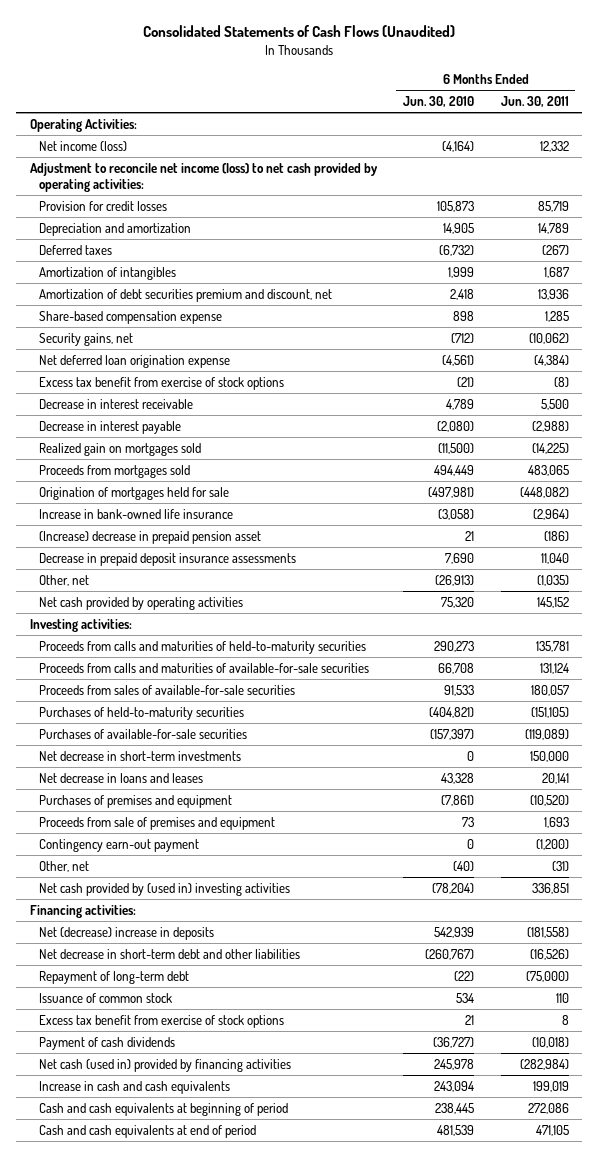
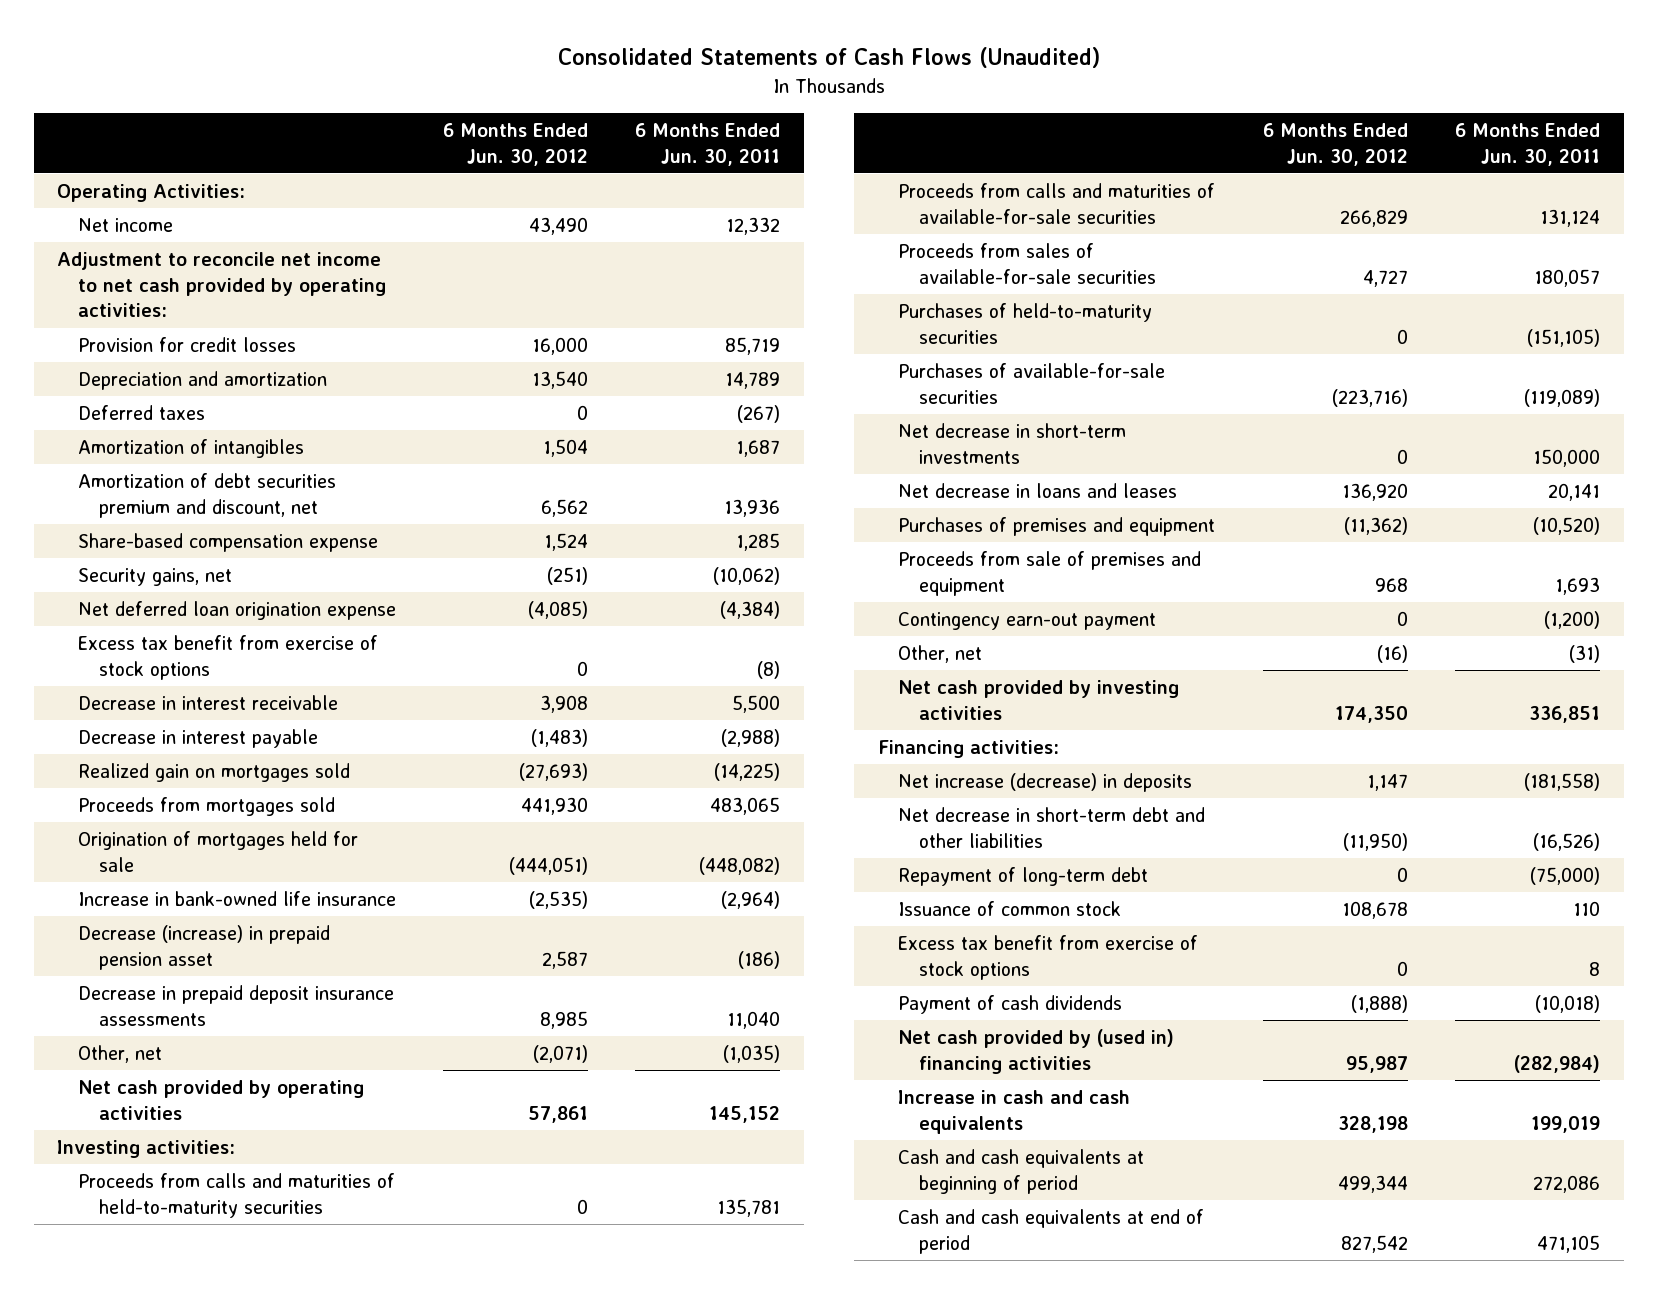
- | 6 Months Ended Jun. 30, 2010 | 6 Months Ended Jun. 30, 2011
+ | 6 Months Ended Jun. 30, 2012 | 6 Months Ended Jun. 30, 2011
- Net income (loss) | (4,164) | 12,332
- Adjustment to reconcile net income (loss) to net cash provided by operating activities:
+ Net income | 43,490 | 12,332
+ Adjustment to reconcile net income to net cash provided by operating activities:
- (Increase) decrease in prepaid pension asset | 21 | (186)
+ Decrease (increase) in prepaid pension asset | 2,587 | (186)
- Net cash provided by (used in) investing activities | (78,204) | 336,851
+ Net cash provided by investing activities | 174,350 | 336,851
- Net (decrease) increase in deposits | 542,939 | (181,558)
+ Net increase (decrease) in deposits | 1,147 | (181,558)
- Net cash (used in) provided by financing activities | 245,978 | (282,984)
+ Net cash provided by (used in) financing activities | 95,987 | (282,984)

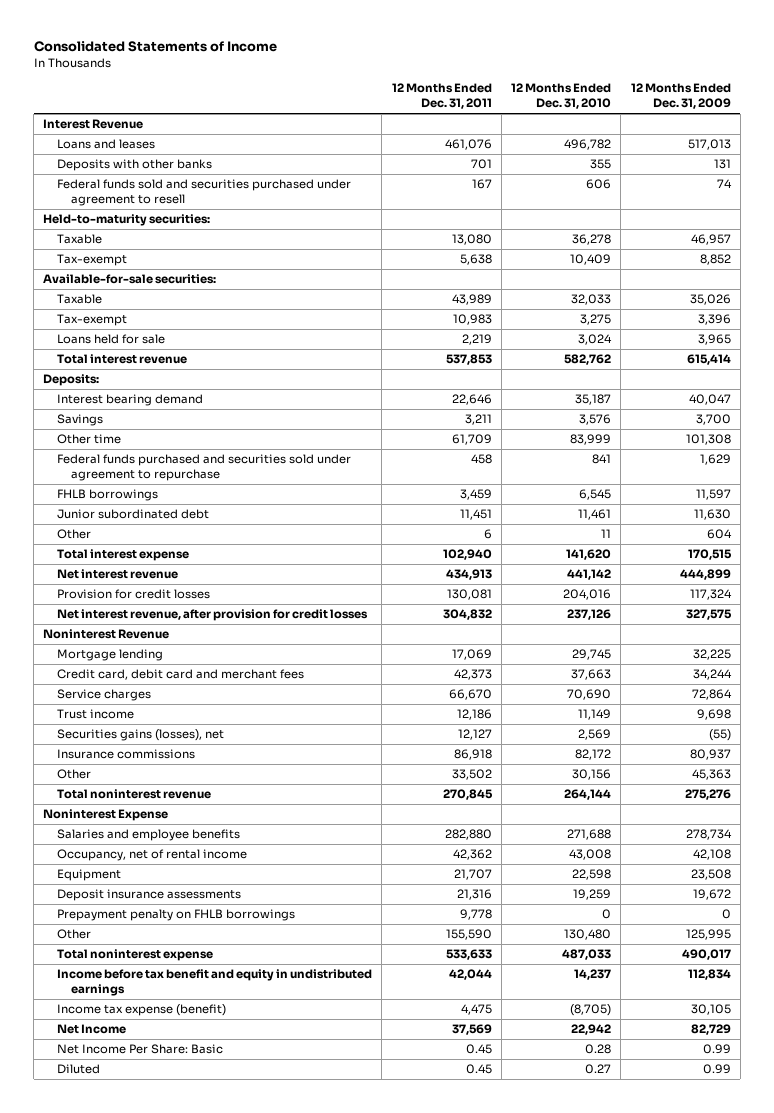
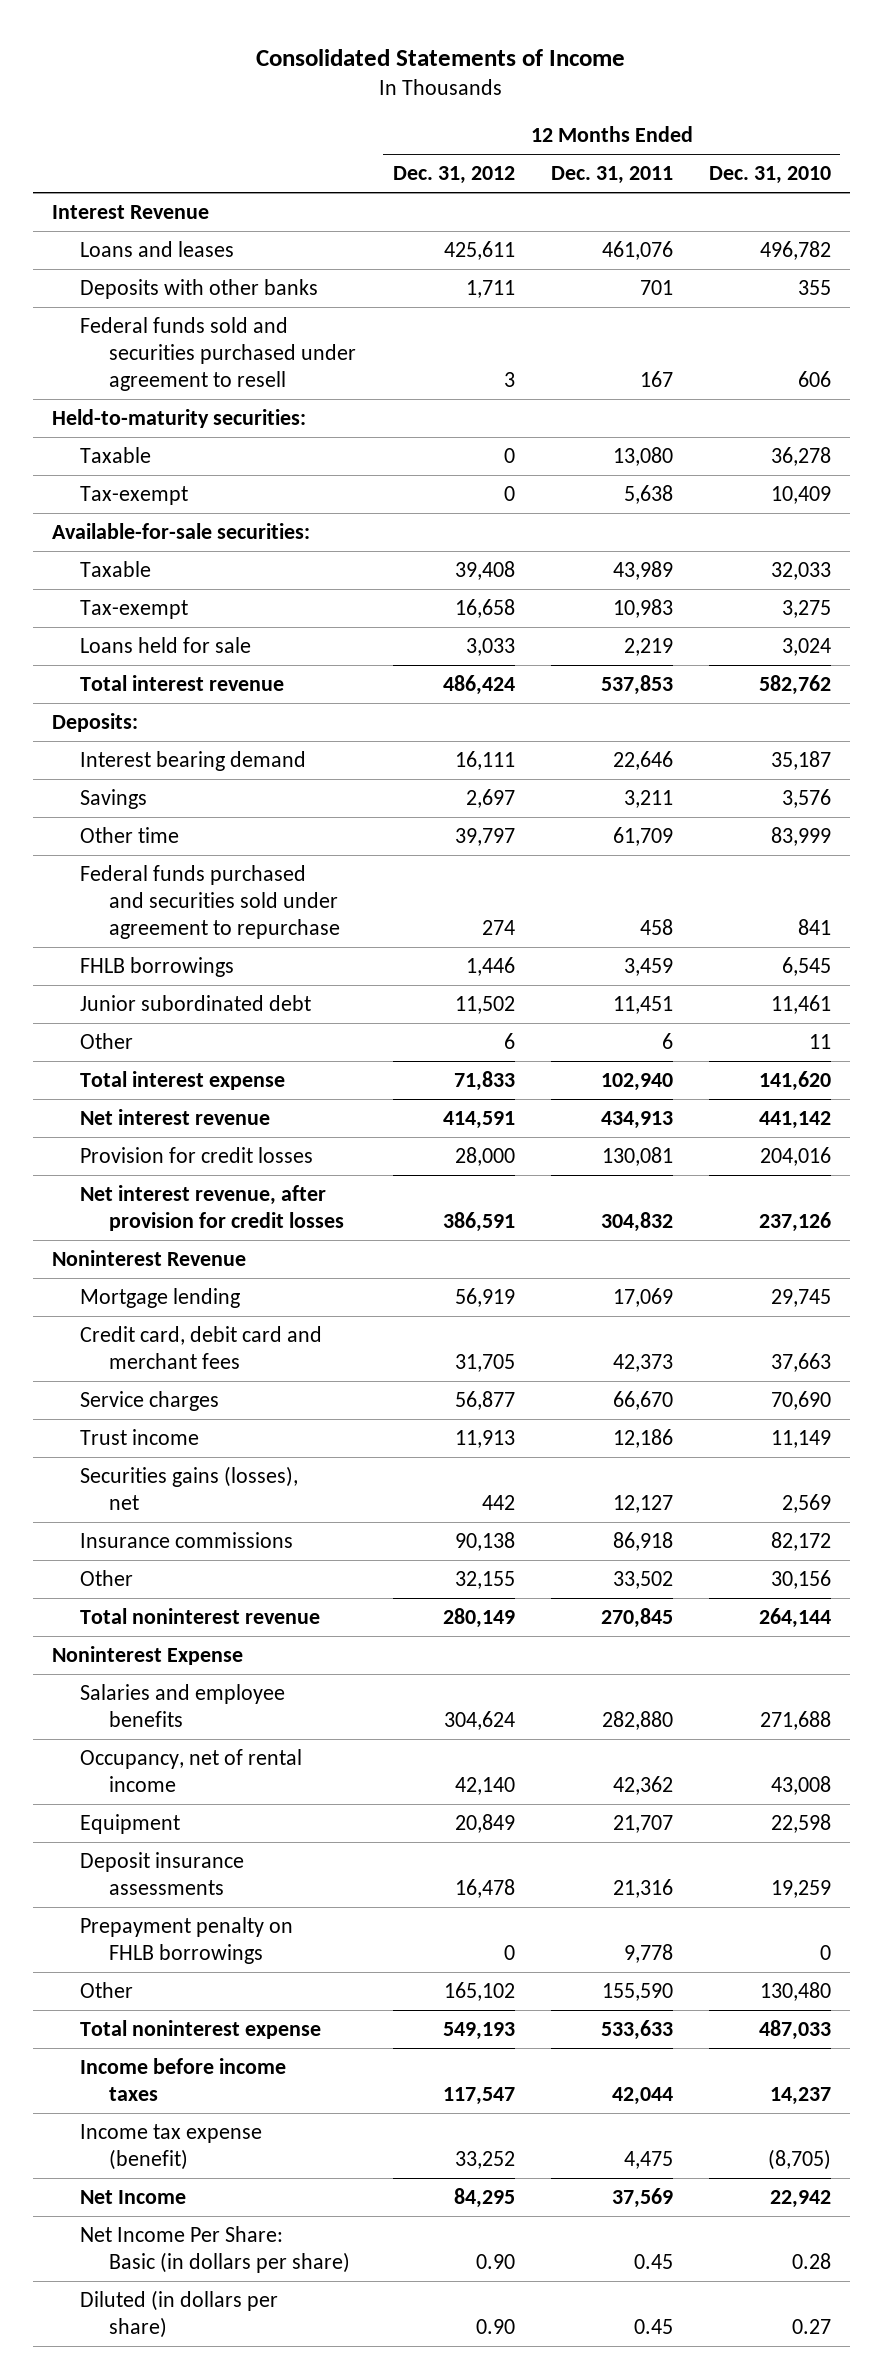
- | 12 Months Ended Dec. 31, 2011 | 12 Months Ended Dec. 31, 2010 | 12 Months Ended Dec. 31, 2009
+ | 12 Months Ended Dec. 31, 2012 | 12 Months Ended Dec. 31, 2011 | 12 Months Ended Dec. 31, 2010
- Income before tax benefit and equity in undistributed earnings | 42,044 | 14,237 | 112,834
+ Income before income taxes | 117,547 | 42,044 | 14,237
- Net Income Per Share: Basic | 0.45 | 0.28 | 0.99
- Diluted | 0.45 | 0.27 | 0.99
+ Net Income Per Share: Basic (in dollars per share) | 0.90 | 0.45 | 0.28
+ Diluted (in dollars per share) | 0.90 | 0.45 | 0.27

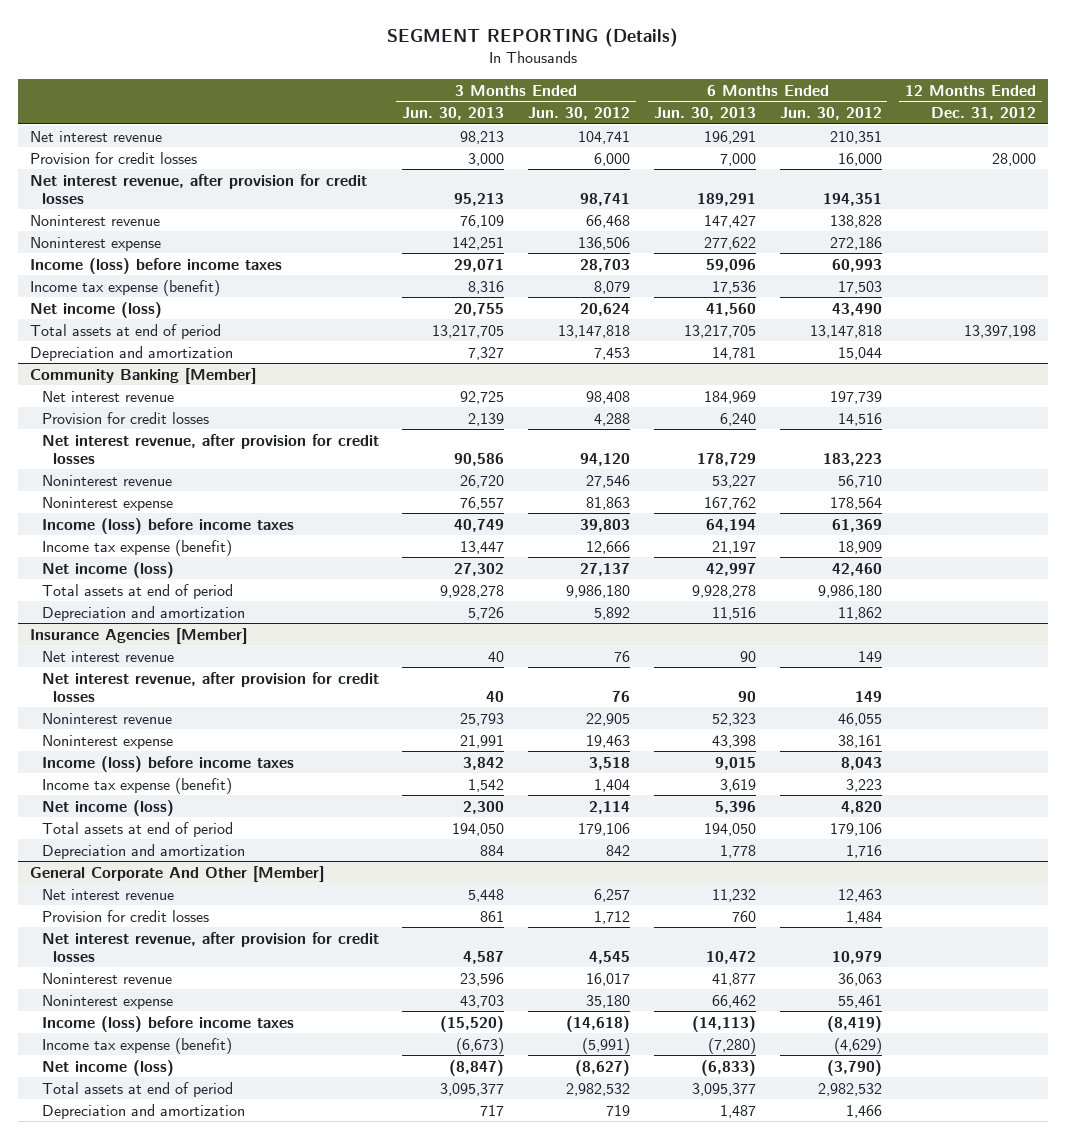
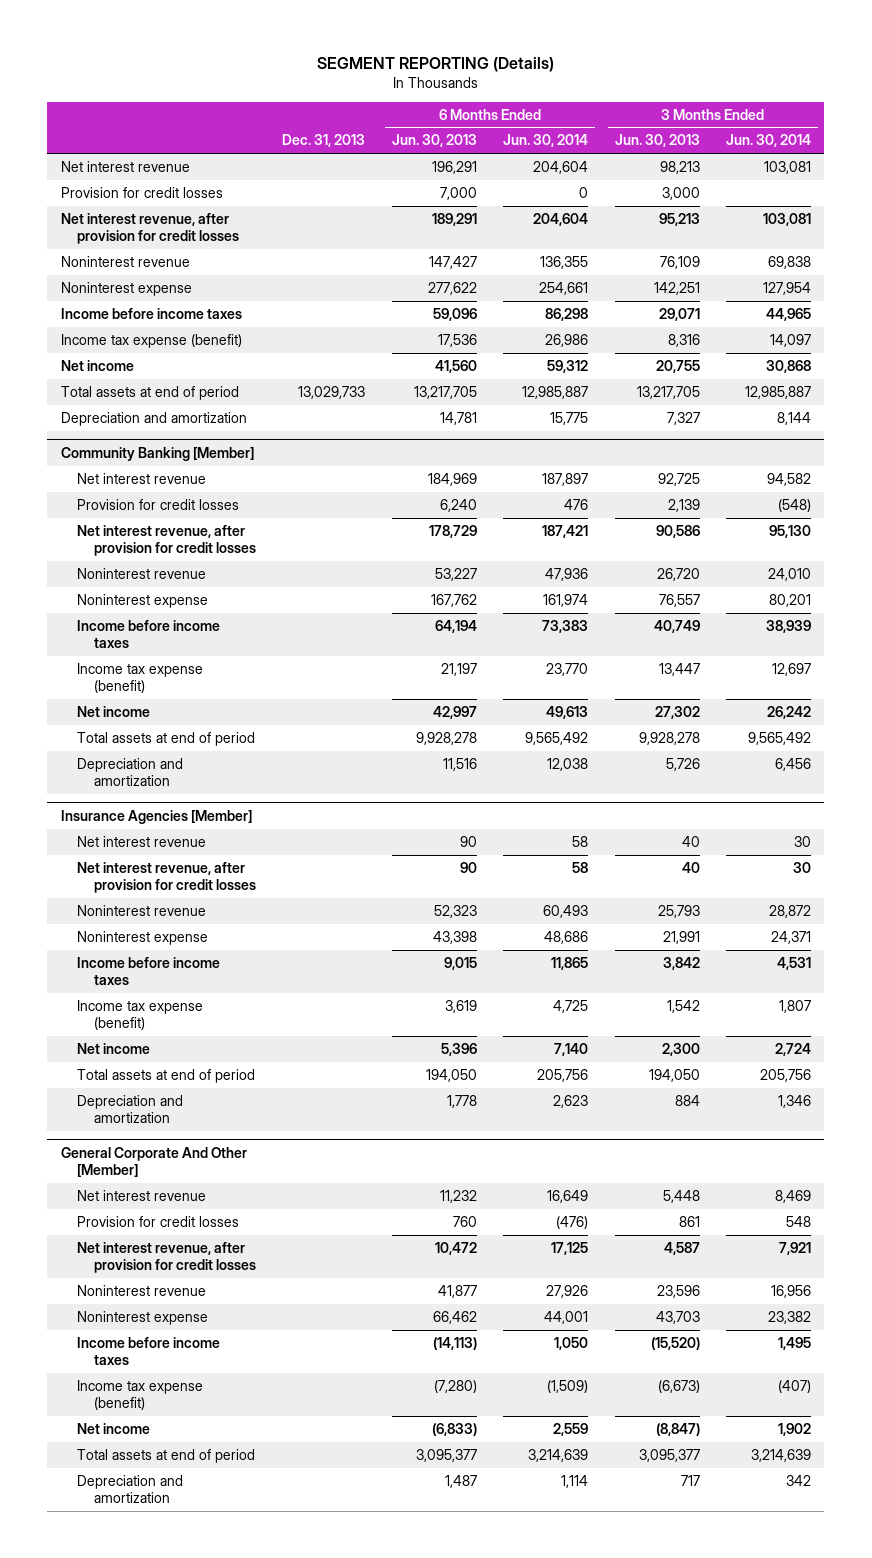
- | 3 Months Ended Jun. 30, 2013 | 3 Months Ended Jun. 30, 2012 | 6 Months Ended Jun. 30, 2013 | 6 Months Ended Jun. 30, 2012 | 12 Months Ended Dec. 31, 2012
+ | Dec. 31, 2013 | 6 Months Ended Jun. 30, 2013 | 6 Months Ended Jun. 30, 2014 | 3 Months Ended Jun. 30, 2013 | 3 Months Ended Jun. 30, 2014
- Income (loss) before income taxes | 29,071 | 28,703 | 59,096 | 60,993 |
+ Income before income taxes | | 59,096 | 86,298 | 29,071 | 44,965
- Net income (loss) | 20,755 | 20,624 | 41,560 | 43,490 |
+ Net income | | 41,560 | 59,312 | 20,755 | 30,868
@ Community Banking [Member]
- Income (loss) before income taxes | 40,749 | 39,803 | 64,194 | 61,369 |
+ Income before income taxes | | 64,194 | 73,383 | 40,749 | 38,939
- Net income (loss) | 27,302 | 27,137 | 42,997 | 42,460 |
+ Net income | | 42,997 | 49,613 | 27,302 | 26,242
@ Insurance Agencies [Member]
- Income (loss) before income taxes | 3,842 | 3,518 | 9,015 | 8,043 |
+ Income before income taxes | | 9,015 | 11,865 | 3,842 | 4,531
- Net income (loss) | 2,300 | 2,114 | 5,396 | 4,820 |
+ Net income | | 5,396 | 7,140 | 2,300 | 2,724
@ General Corporate And Other [Member]
- Income (loss) before income taxes | (15,520) | (14,618) | (14,113) | (8,419) |
+ Income before income taxes | | (14,113) | 1,050 | (15,520) | 1,495
- Net income (loss) | (8,847) | (8,627) | (6,833) | (3,790) |
+ Net income | | (6,833) | 2,559 | (8,847) | 1,902

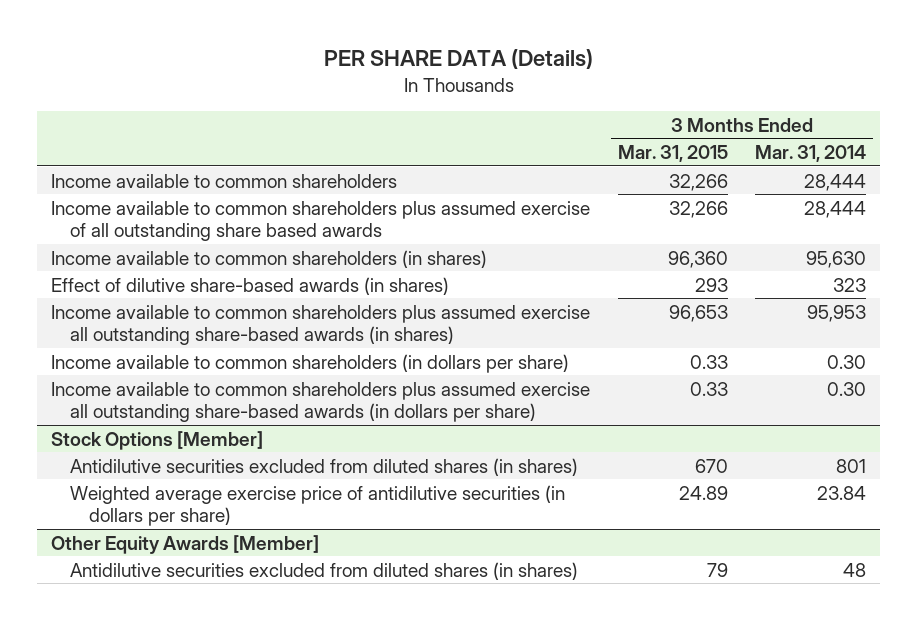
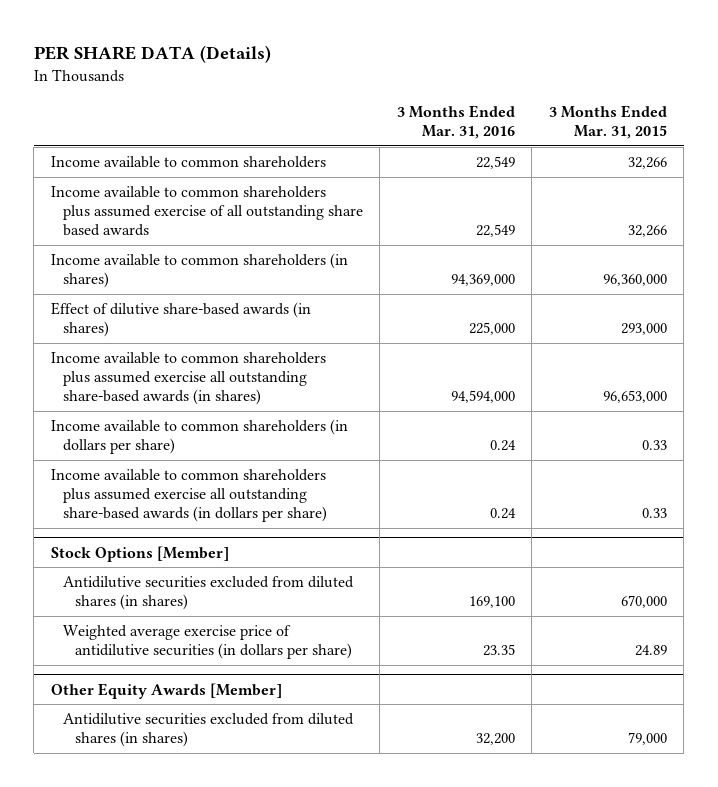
- | 3 Months Ended Mar. 31, 2015 | 3 Months Ended Mar. 31, 2014
+ | 3 Months Ended Mar. 31, 2016 | 3 Months Ended Mar. 31, 2015
- Income available to common shareholders (in shares) | 96,360 | 95,630
- Effect of dilutive share-based awards (in shares) | 293 | 323
- Income available to common shareholders plus assumed exercise all outstanding share-based awards (in shares) | 96,653 | 95,953
+ Income available to common shareholders (in shares) | 94,369,000 | 96,360,000
+ Effect of dilutive share-based awards (in shares) | 225,000 | 293,000
+ Income available to common shareholders plus assumed exercise all outstanding share-based awards (in shares) | 94,594,000 | 96,653,000
@ Stock Options [Member]
- Antidilutive securities excluded from diluted shares (in shares) | 670 | 801
+ Antidilutive securities excluded from diluted shares (in shares) | 169,100 | 670,000
@ Other Equity Awards [Member]
- Antidilutive securities excluded from diluted shares (in shares) | 79 | 48
+ Antidilutive securities excluded from diluted shares (in shares) | 32,200 | 79,000

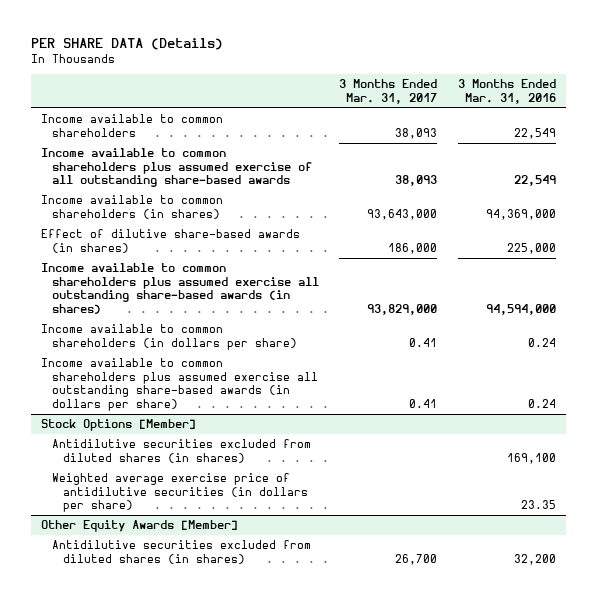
- | 3 Months Ended Mar. 31, 2016 | 3 Months Ended Mar. 31, 2015
+ | 3 Months Ended Mar. 31, 2017 | 3 Months Ended Mar. 31, 2016
- Income available to common shareholders plus assumed exercise of all outstanding share based awards | 22,549 | 32,266
+ Income available to common shareholders plus assumed exercise of all outstanding share-based awards | 38,093 | 22,549

